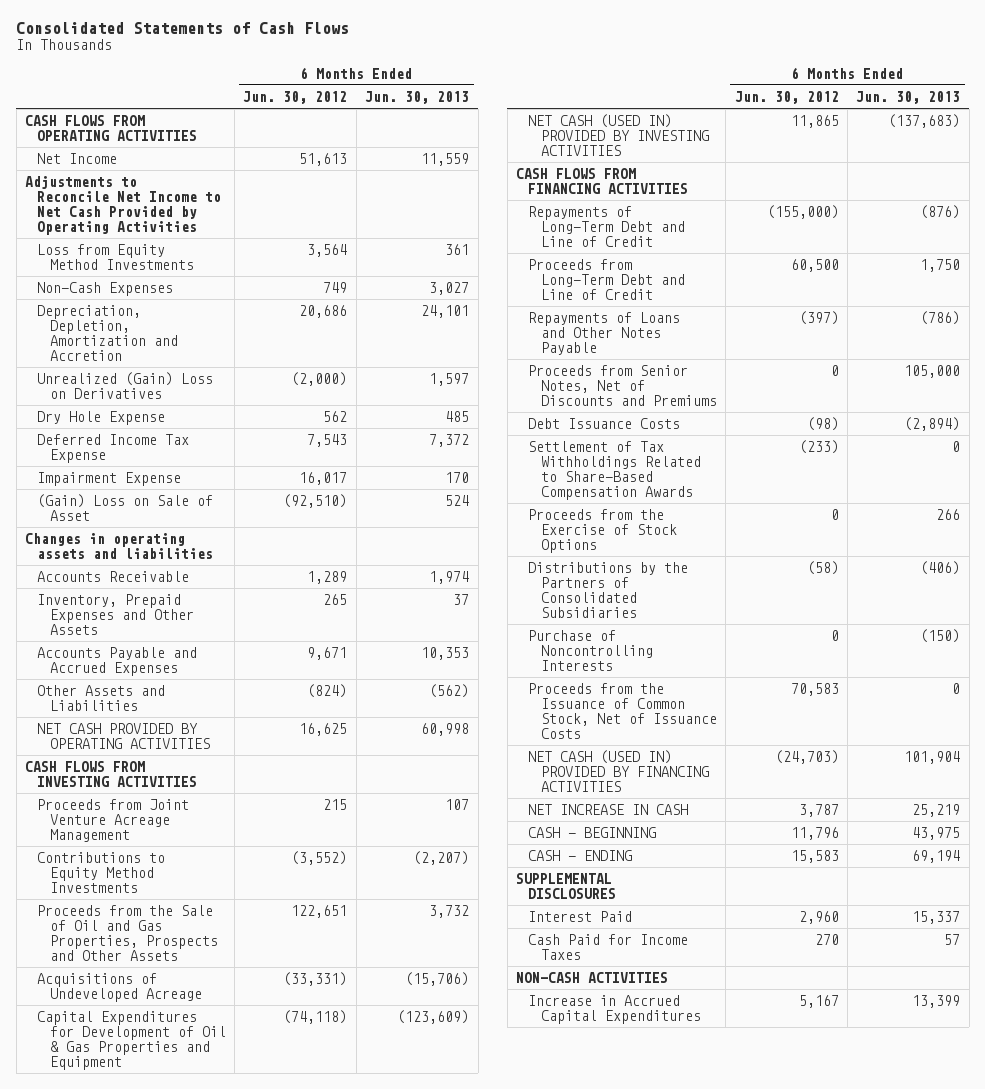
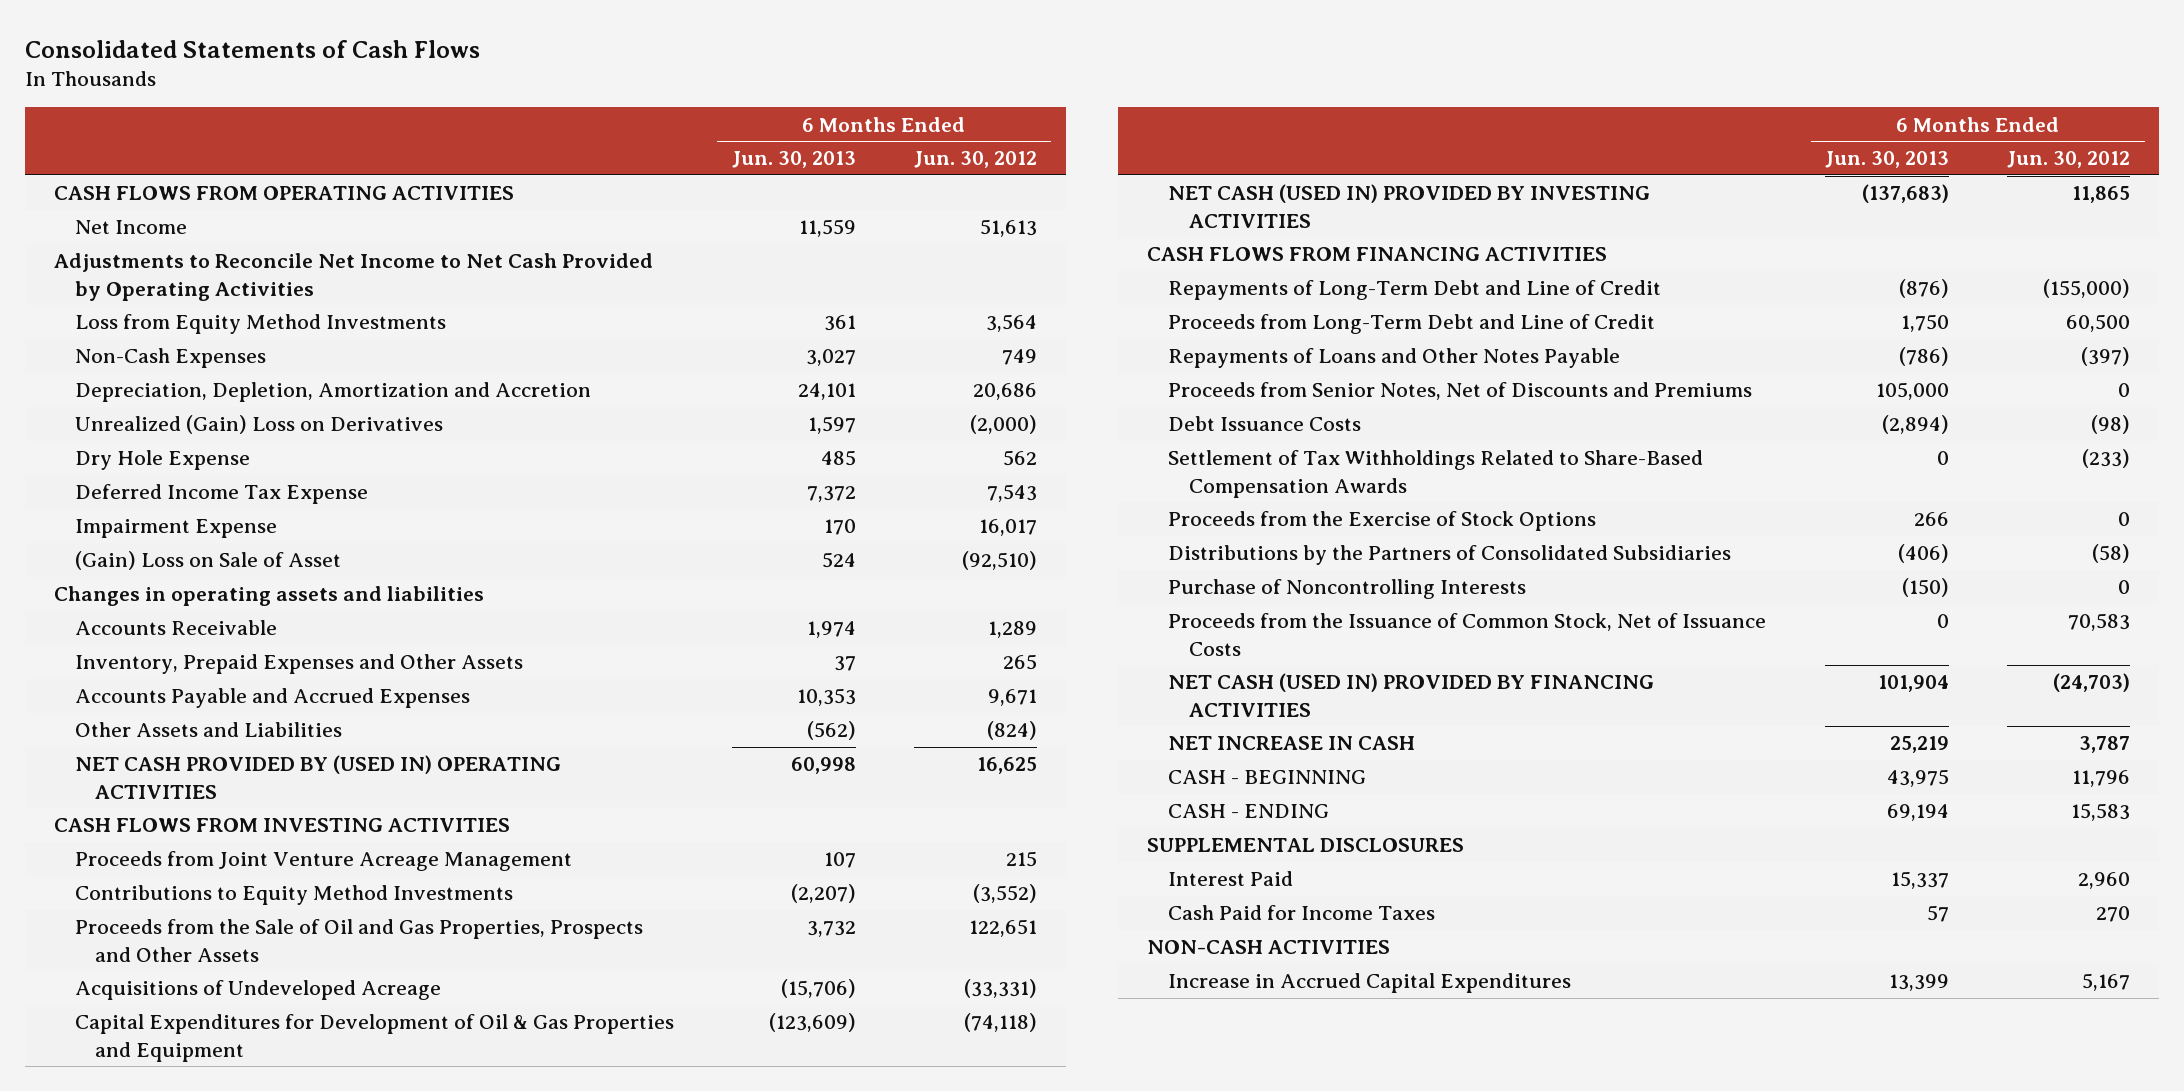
- | 6 Months Ended Jun. 30, 2012 | 6 Months Ended Jun. 30, 2013
+ | 6 Months Ended Jun. 30, 2013 | 6 Months Ended Jun. 30, 2012
- NET CASH PROVIDED BY OPERATING ACTIVITIES | 16,625 | 60,998
+ NET CASH PROVIDED BY (USED IN) OPERATING ACTIVITIES | 60,998 | 16,625

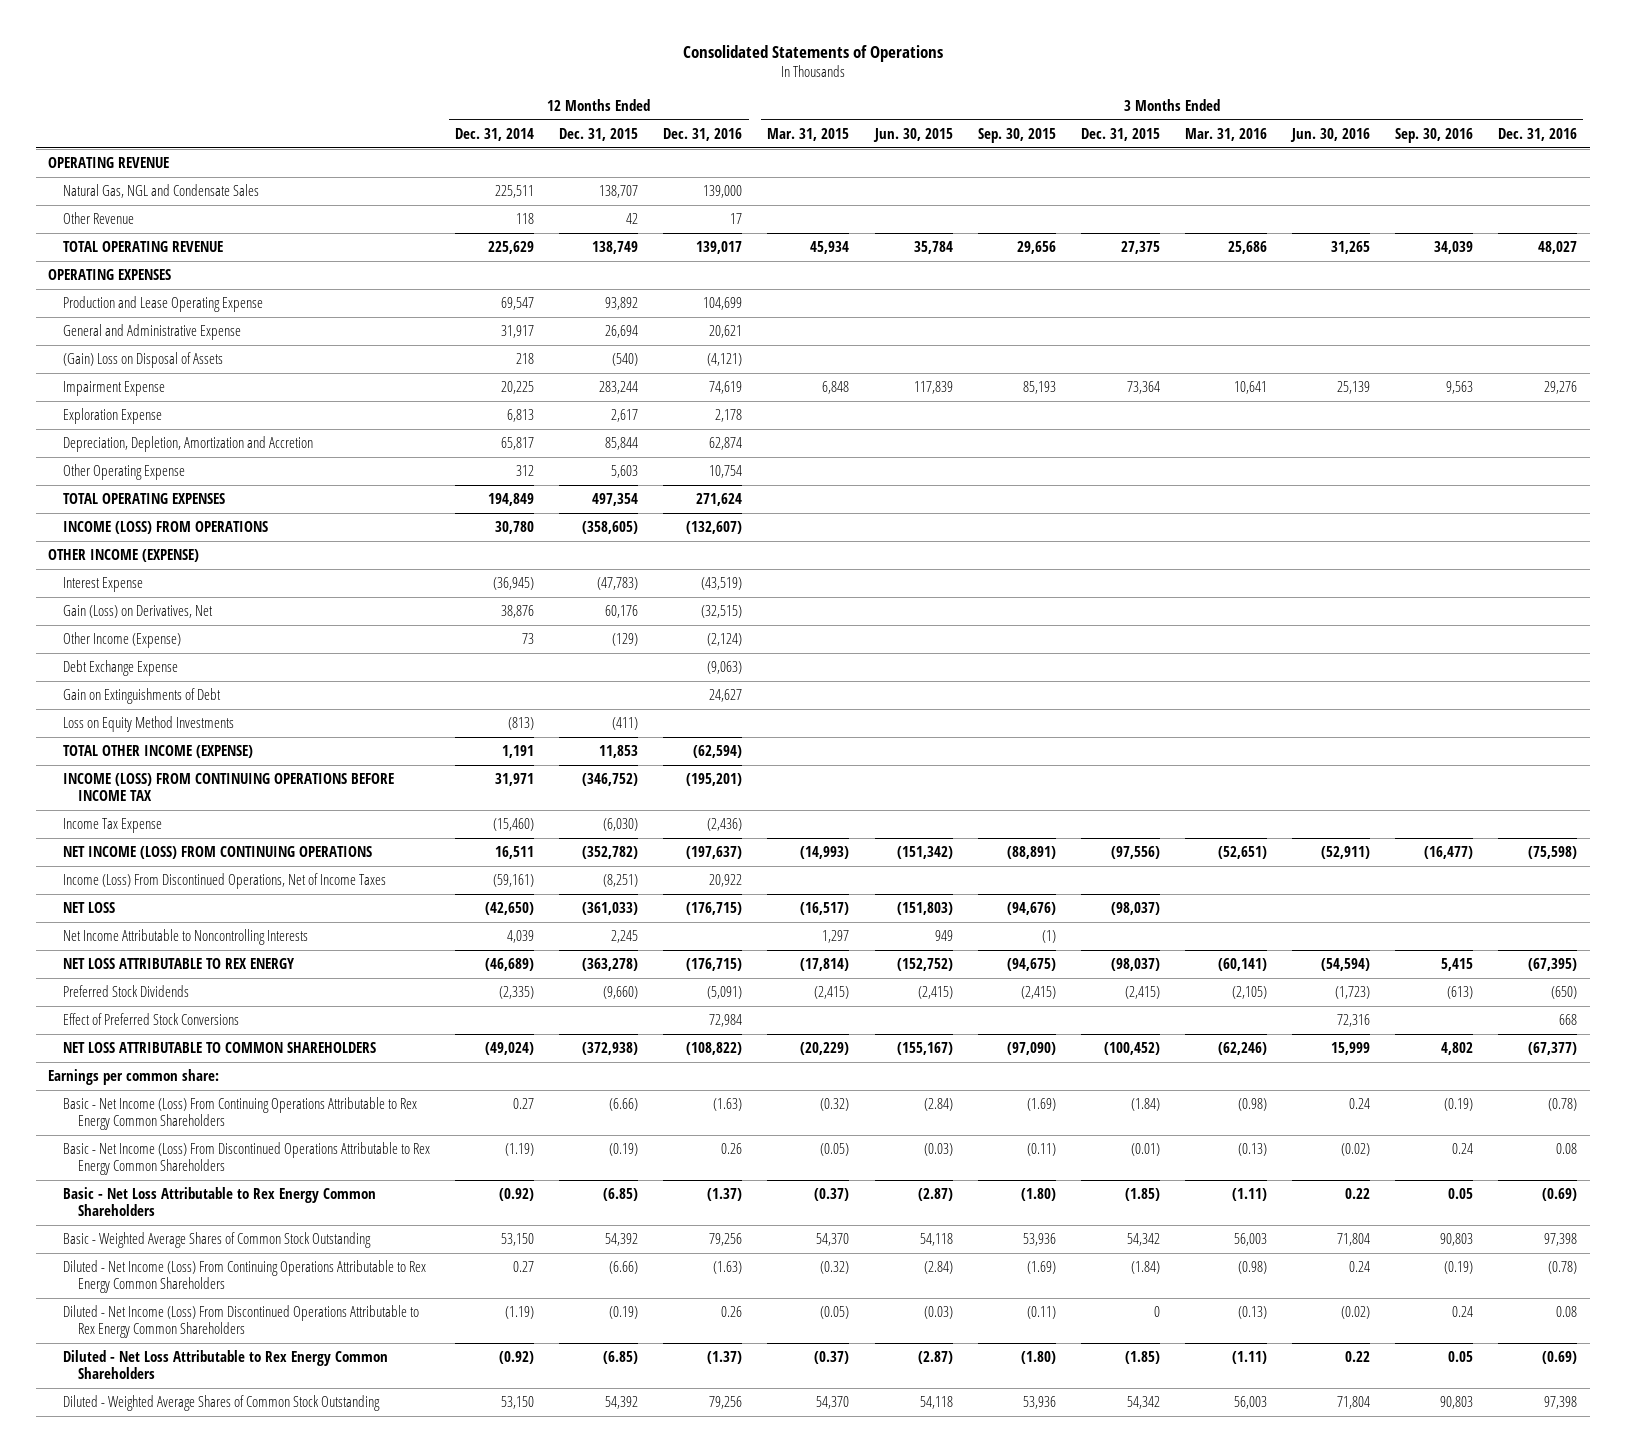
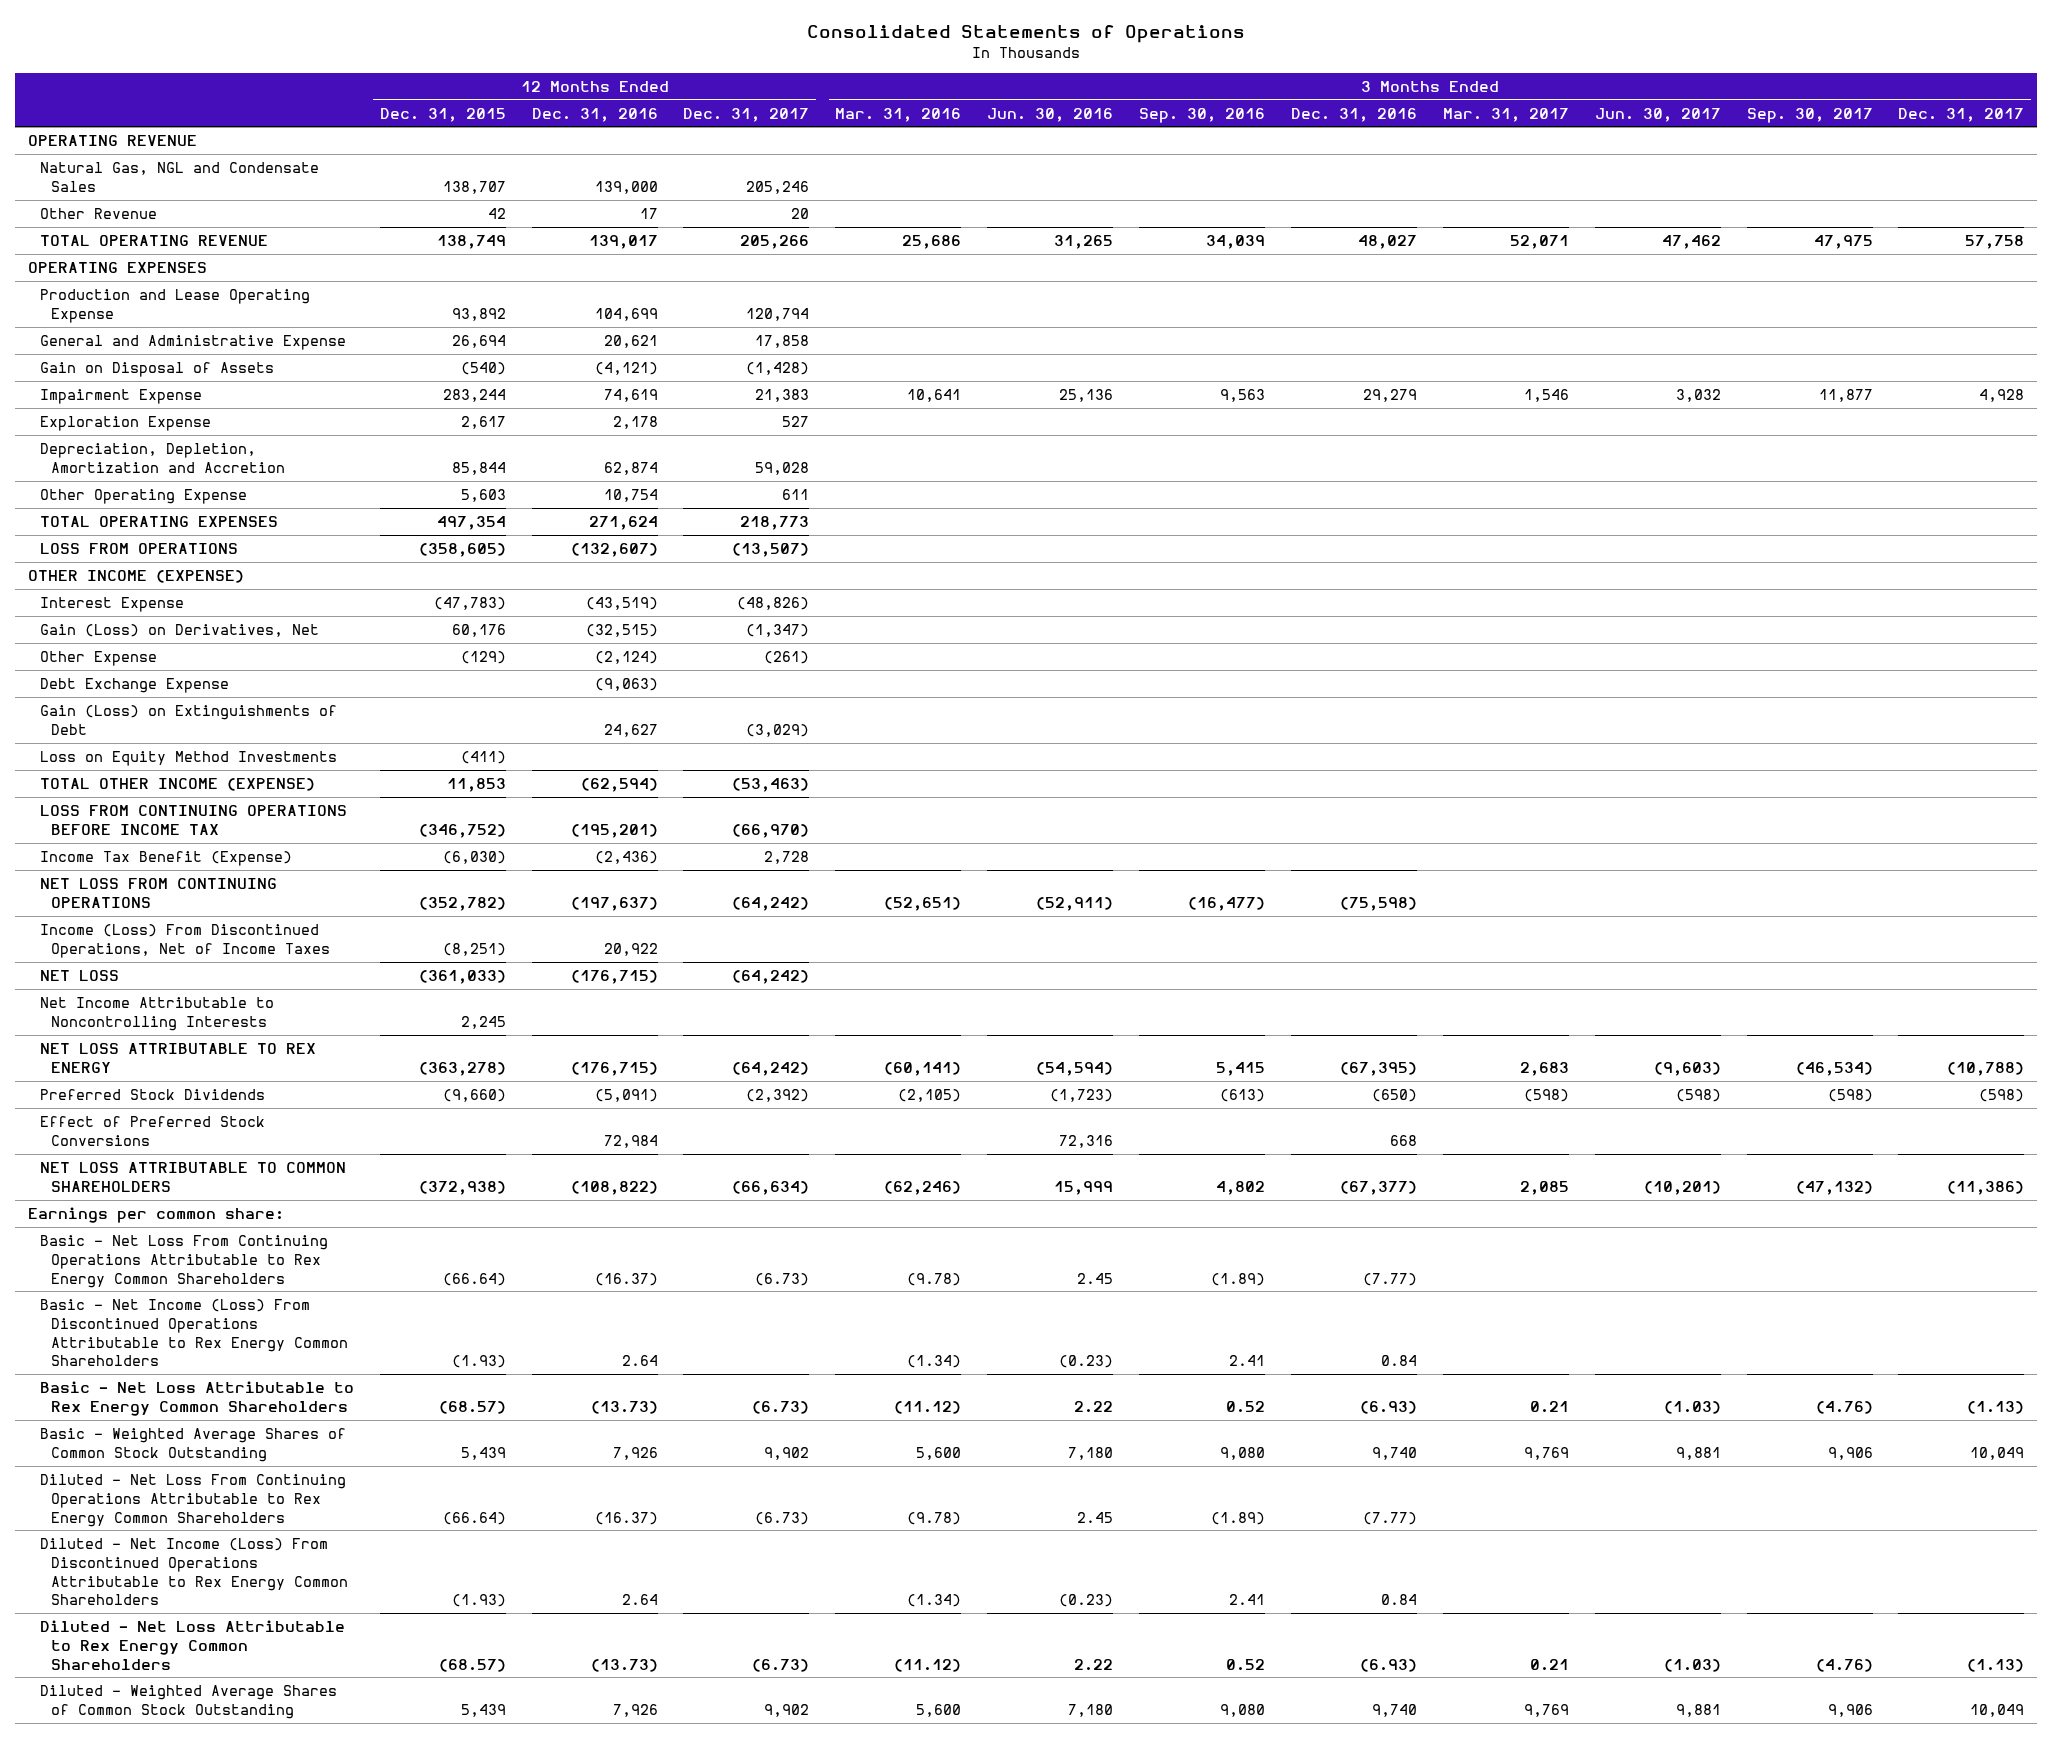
- | 12 Months Ended Dec. 31, 2014 | 12 Months Ended Dec. 31, 2015 | 12 Months Ended Dec. 31, 2016 | 3 Months Ended Mar. 31, 2015 | 3 Months Ended Jun. 30, 2015 | 3 Months Ended Sep. 30, 2015 | 3 Months Ended Dec. 31, 2015 | 3 Months Ended Mar. 31, 2016 | 3 Months Ended Jun. 30, 2016 | 3 Months Ended Sep. 30, 2016 | 3 Months Ended Dec. 31, 2016
+ | 12 Months Ended Dec. 31, 2015 | 12 Months Ended Dec. 31, 2016 | 12 Months Ended Dec. 31, 2017 | 3 Months Ended Mar. 31, 2016 | 3 Months Ended Jun. 30, 2016 | 3 Months Ended Sep. 30, 2016 | 3 Months Ended Dec. 31, 2016 | 3 Months Ended Mar. 31, 2017 | 3 Months Ended Jun. 30, 2017 | 3 Months Ended Sep. 30, 2017 | 3 Months Ended Dec. 31, 2017
- (Gain) Loss on Disposal of Assets | 218 | (540) | (4,121) | | | | | | | |
- Impairment Expense | 20,225 | 283,244 | 74,619 | 6,848 | 117,839 | 85,193 | 73,364 | 10,641 | 25,139 | 9,563 | 29,276
+ Gain on Disposal of Assets | (540) | (4,121) | (1,428) | | | | | | | |
+ Impairment Expense | 283,244 | 74,619 | 21,383 | 10,641 | 25,136 | 9,563 | 29,279 | 1,546 | 3,032 | 11,877 | 4,928
- INCOME (LOSS) FROM OPERATIONS | 30,780 | (358,605) | (132,607) | | | | | | | |
+ LOSS FROM OPERATIONS | (358,605) | (132,607) | (13,507) | | | | | | | |
- Other Income (Expense) | 73 | (129) | (2,124) | | | | | | | |
+ Other Expense | (129) | (2,124) | (261) | | | | | | | |
- Gain on Extinguishments of Debt | | | 24,627 | | | | | | | |
+ Gain (Loss) on Extinguishments of Debt | | 24,627 | (3,029) | | | | | | | |
- INCOME (LOSS) FROM CONTINUING OPERATIONS BEFORE INCOME TAX | 31,971 | (346,752) | (195,201) | | | | | | | |
- Income Tax Expense | (15,460) | (6,030) | (2,436) | | | | | | | |
- NET INCOME (LOSS) FROM CONTINUING OPERATIONS | 16,511 | (352,782) | (197,637) | (14,993) | (151,342) | (88,891) | (97,556) | (52,651) | (52,911) | (16,477) | (75,598)
+ LOSS FROM CONTINUING OPERATIONS BEFORE INCOME TAX | (346,752) | (195,201) | (66,970) | | | | | | | |
+ Income Tax Benefit (Expense) | (6,030) | (2,436) | 2,728 | | | | | | | |
+ NET LOSS FROM CONTINUING OPERATIONS | (352,782) | (197,637) | (64,242) | (52,651) | (52,911) | (16,477) | (75,598) | | | |
- Basic - Net Income (Loss) From Continuing Operations Attributable to Rex Energy Common Shareholders | 0.27 | (6.66) | (1.63) | (0.32) | (2.84) | (1.69) | (1.84) | (0.98) | 0.24 | (0.19) | (0.78)
- Basic - Net Income (Loss) From Discontinued Operations Attributable to Rex Energy Common Shareholders | (1.19) | (0.19) | 0.26 | (0.05) | (0.03) | (0.11) | (0.01) | (0.13) | (0.02) | 0.24 | 0.08
- Basic - Net Loss Attributable to Rex Energy Common Shareholders | (0.92) | (6.85) | (1.37) | (0.37) | (2.87) | (1.80) | (1.85) | (1.11) | 0.22 | 0.05 | (0.69)
- Basic - Weighted Average Shares of Common Stock Outstanding | 53,150 | 54,392 | 79,256 | 54,370 | 54,118 | 53,936 | 54,342 | 56,003 | 71,804 | 90,803 | 97,398
- Diluted - Net Income (Loss) From Continuing Operations Attributable to Rex Energy Common Shareholders | 0.27 | (6.66) | (1.63) | (0.32) | (2.84) | (1.69) | (1.84) | (0.98) | 0.24 | (0.19) | (0.78)
- Diluted - Net Income (Loss) From Discontinued Operations Attributable to Rex Energy Common Shareholders | (1.19) | (0.19) | 0.26 | (0.05) | (0.03) | (0.11) | 0 | (0.13) | (0.02) | 0.24 | 0.08
- Diluted - Net Loss Attributable to Rex Energy Common Shareholders | (0.92) | (6.85) | (1.37) | (0.37) | (2.87) | (1.80) | (1.85) | (1.11) | 0.22 | 0.05 | (0.69)
- Diluted - Weighted Average Shares of Common Stock Outstanding | 53,150 | 54,392 | 79,256 | 54,370 | 54,118 | 53,936 | 54,342 | 56,003 | 71,804 | 90,803 | 97,398
+ Basic - Net Loss From Continuing Operations Attributable to Rex Energy Common Shareholders | (66.64) | (16.37) | (6.73) | (9.78) | 2.45 | (1.89) | (7.77) | | | |
+ Basic - Net Income (Loss) From Discontinued Operations Attributable to Rex Energy Common Shareholders | (1.93) | 2.64 | | (1.34) | (0.23) | 2.41 | 0.84 | | | |
+ Basic - Net Loss Attributable to Rex Energy Common Shareholders | (68.57) | (13.73) | (6.73) | (11.12) | 2.22 | 0.52 | (6.93) | 0.21 | (1.03) | (4.76) | (1.13)
+ Basic - Weighted Average Shares of Common Stock Outstanding | 5,439 | 7,926 | 9,902 | 5,600 | 7,180 | 9,080 | 9,740 | 9,769 | 9,881 | 9,906 | 10,049
+ Diluted - Net Loss From Continuing Operations Attributable to Rex Energy Common Shareholders | (66.64) | (16.37) | (6.73) | (9.78) | 2.45 | (1.89) | (7.77) | | | |
+ Diluted - Net Income (Loss) From Discontinued Operations Attributable to Rex Energy Common Shareholders | (1.93) | 2.64 | | (1.34) | (0.23) | 2.41 | 0.84 | | | |
+ Diluted - Net Loss Attributable to Rex Energy Common Shareholders | (68.57) | (13.73) | (6.73) | (11.12) | 2.22 | 0.52 | (6.93) | 0.21 | (1.03) | (4.76) | (1.13)
+ Diluted - Weighted Average Shares of Common Stock Outstanding | 5,439 | 7,926 | 9,902 | 5,600 | 7,180 | 9,080 | 9,740 | 9,769 | 9,881 | 9,906 | 10,049

